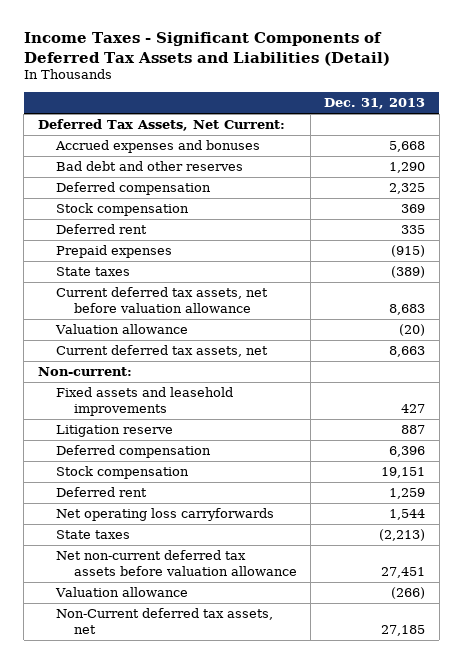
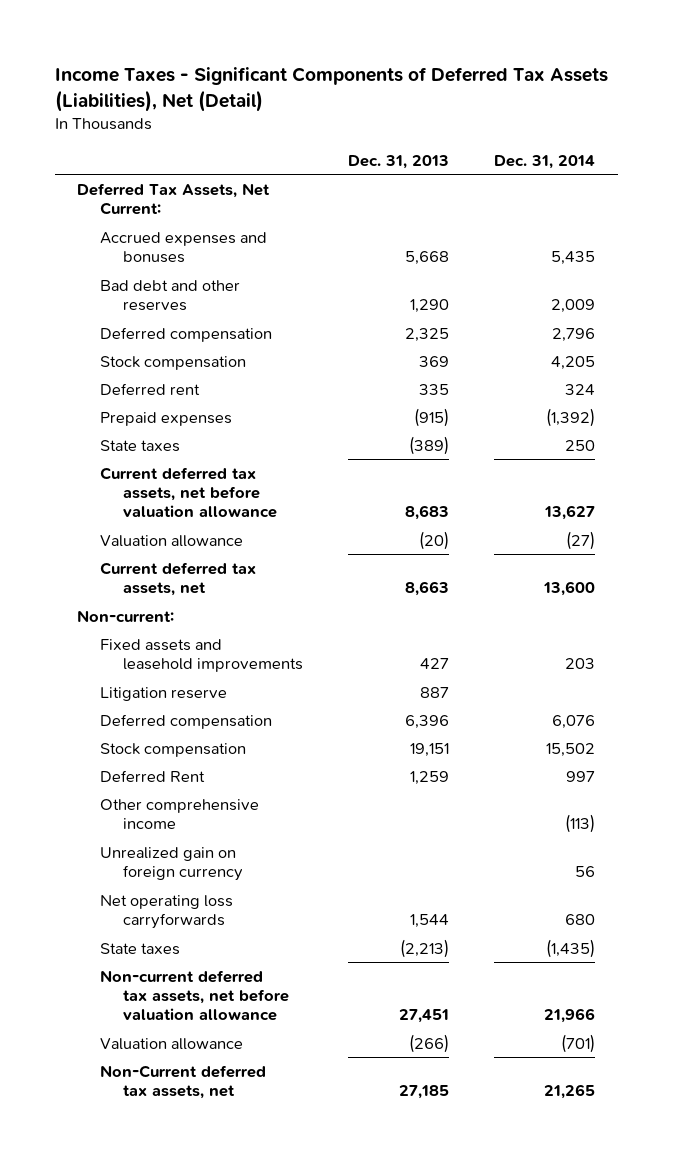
- Income Taxes - Significant Components of Deferred Tax Assets and Liabilities (Detail)
+ Income Taxes - Significant Components of Deferred Tax Assets (Liabilities), Net (Detail)
- | Dec. 31, 2013
+ | Dec. 31, 2013 | Dec. 31, 2014
- Deferred rent | 1,259
+ Deferred Rent | 1,259 | 997
+ Other comprehensive income | | (113)
+ Unrealized gain on foreign currency | | 56
- Net non-current deferred tax assets before valuation allowance | 27,451
+ Non-current deferred tax assets, net before valuation allowance | 27,451 | 21,966

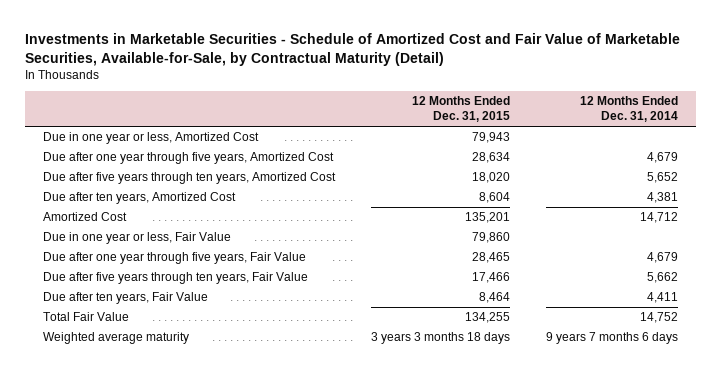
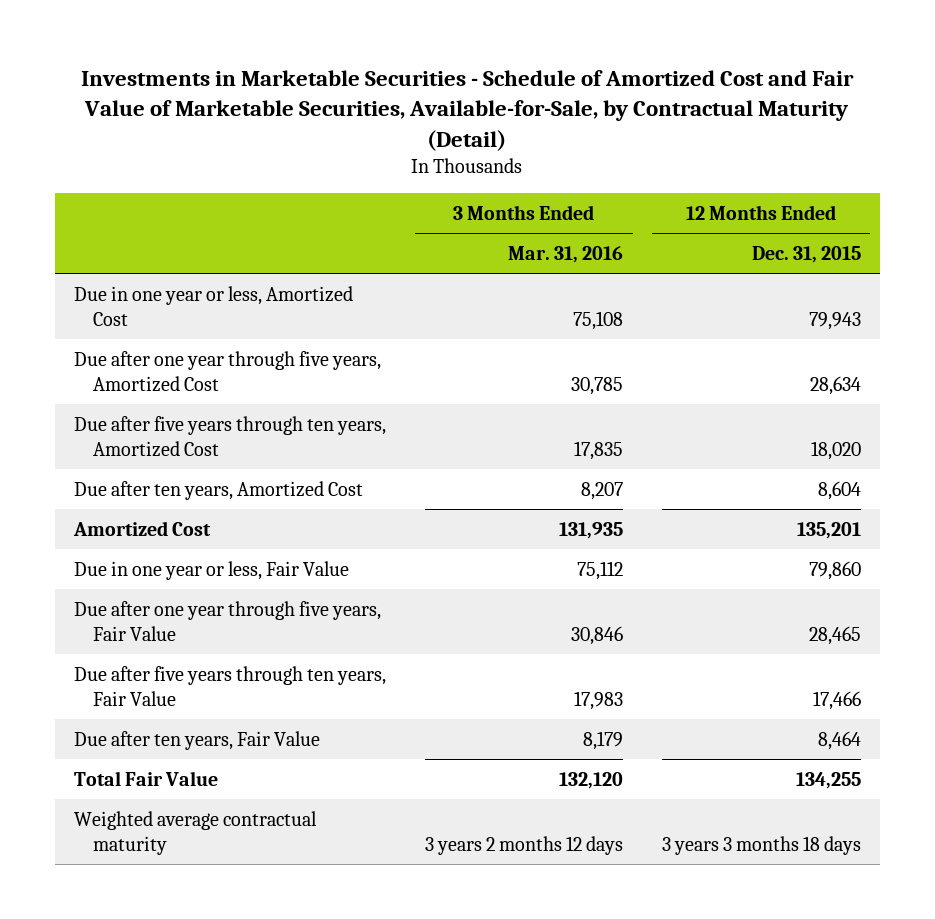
- | 12 Months Ended Dec. 31, 2015 | 12 Months Ended Dec. 31, 2014
+ | 3 Months Ended Mar. 31, 2016 | 12 Months Ended Dec. 31, 2015
- Weighted average maturity | 3 years 3 months 18 days | 9 years 7 months 6 days
+ Weighted average contractual maturity | 3 years 2 months 12 days | 3 years 3 months 18 days

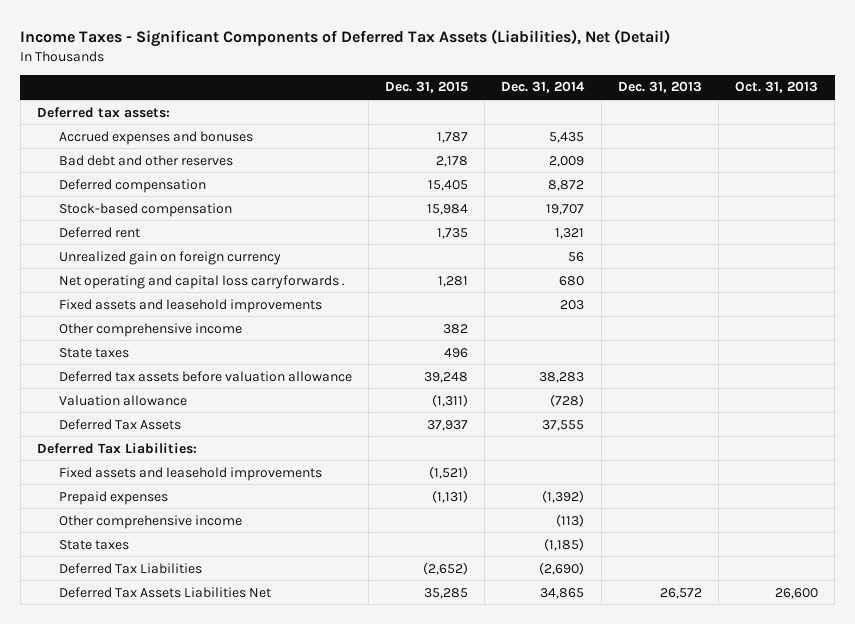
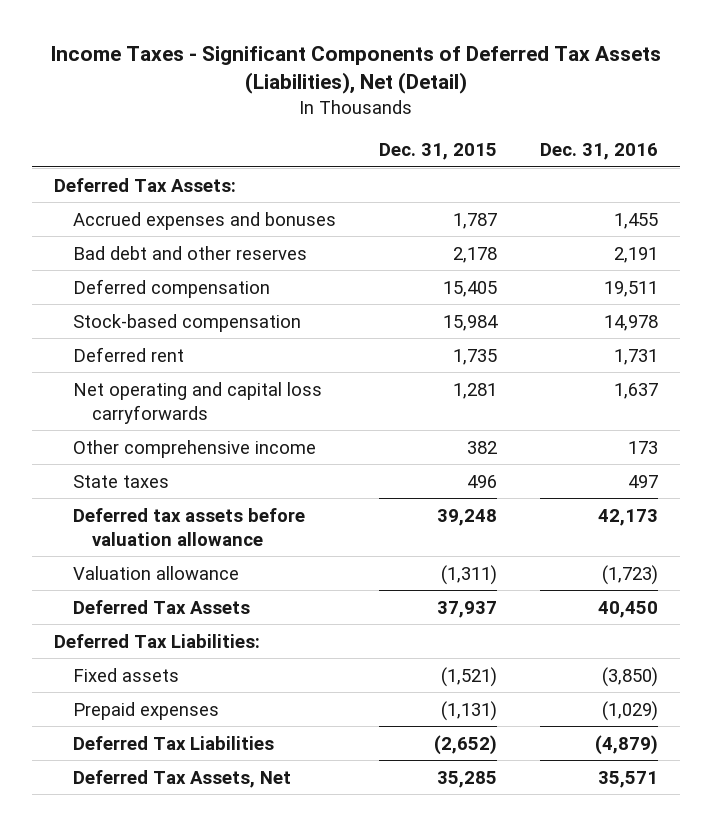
- | Dec. 31, 2015 | Dec. 31, 2014 | Dec. 31, 2013 | Oct. 31, 2013
+ | Dec. 31, 2015 | Dec. 31, 2016
- Deferred tax assets:
+ Deferred Tax Assets:
- Unrealized gain on foreign currency | | 56 | |
- Net operating and capital loss carryforwards . | 1,281 | 680 | |
- Fixed assets and leasehold improvements | | 203 | |
+ Net operating and capital loss carryforwards | 1,281 | 1,637
- Fixed assets and leasehold improvements | (1,521) | | |
+ Fixed assets | (1,521) | (3,850)
- Other comprehensive income | | (113) | |
- State taxes | | (1,185) | |
- Deferred Tax Assets Liabilities Net | 35,285 | 34,865 | 26,572 | 26,600
+ Deferred Tax Assets, Net | 35,285 | 35,571

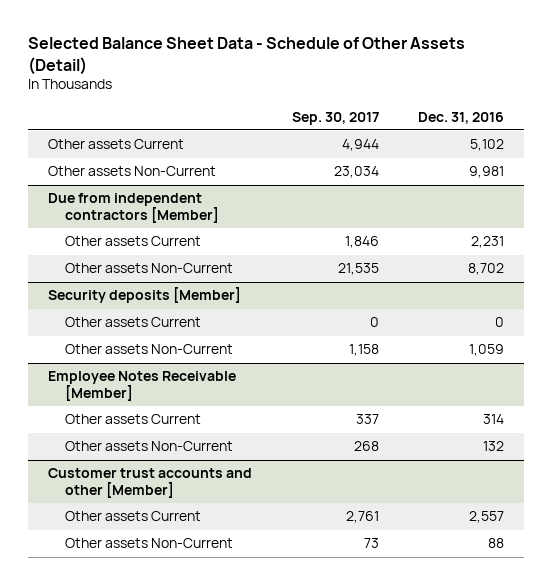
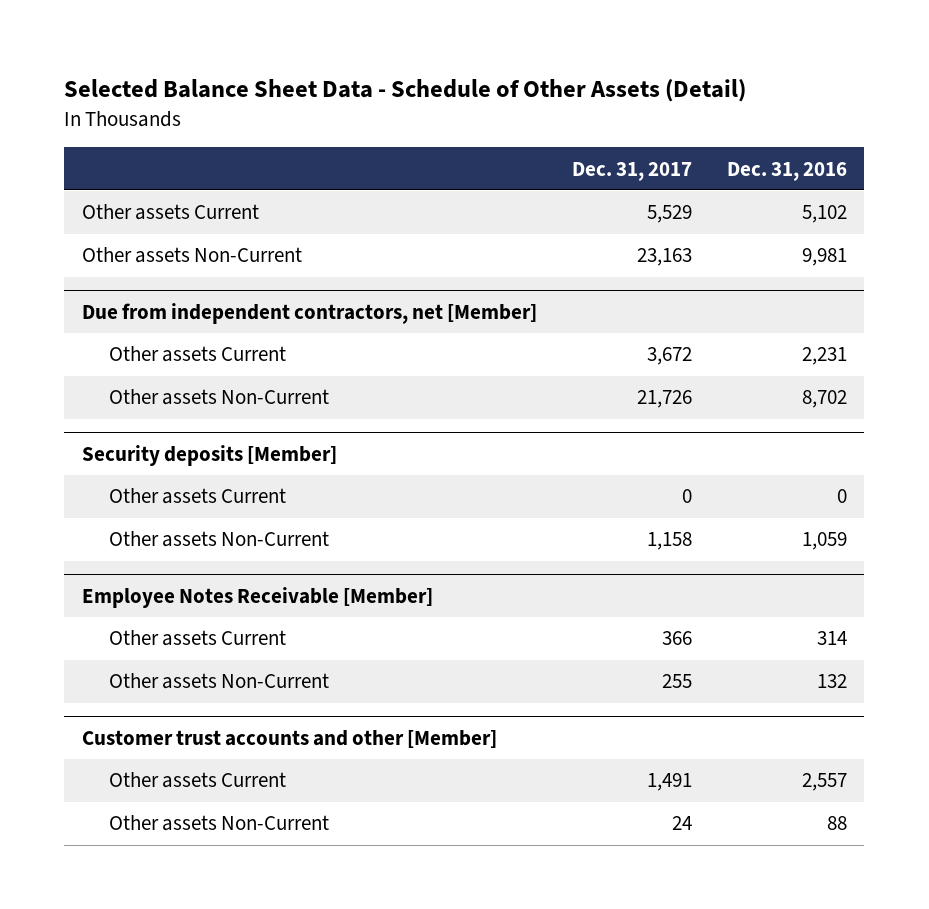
- | Sep. 30, 2017 | Dec. 31, 2016
+ | Dec. 31, 2017 | Dec. 31, 2016
- Due from independent contractors [Member]
+ Due from independent contractors, net [Member]

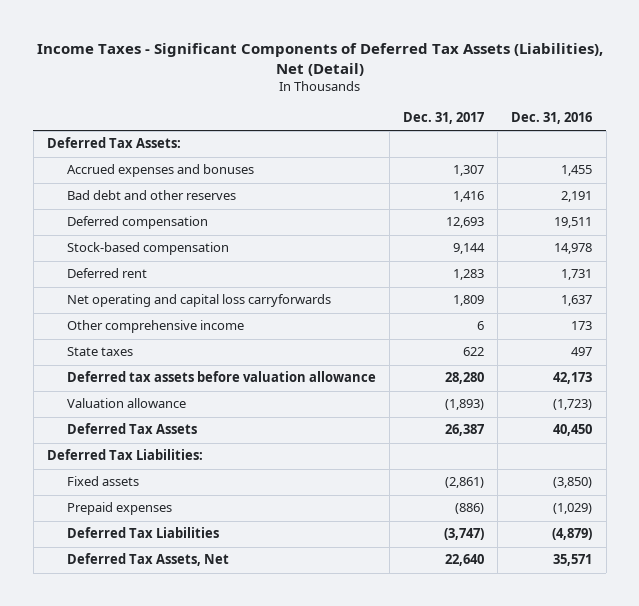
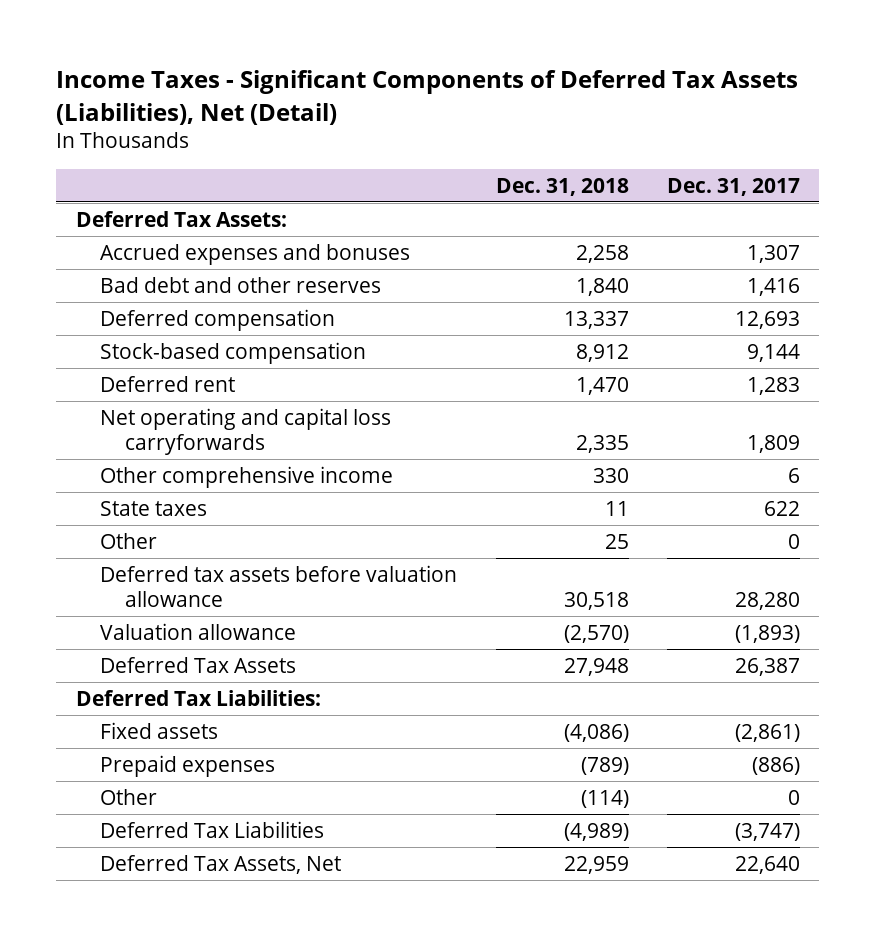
- | Dec. 31, 2017 | Dec. 31, 2016
+ | Dec. 31, 2018 | Dec. 31, 2017
+ Other | 25 | 0
+ Other | (114) | 0

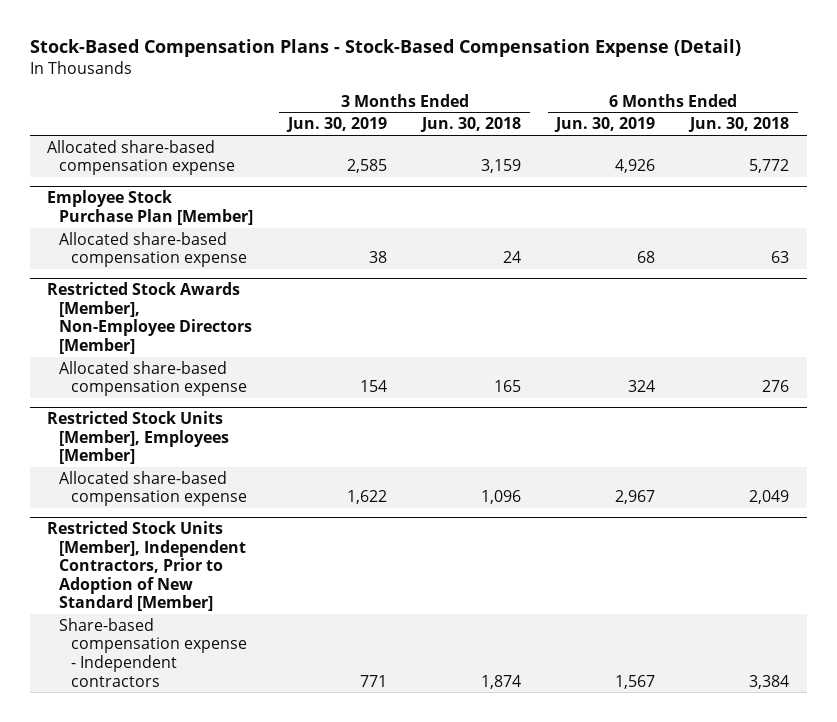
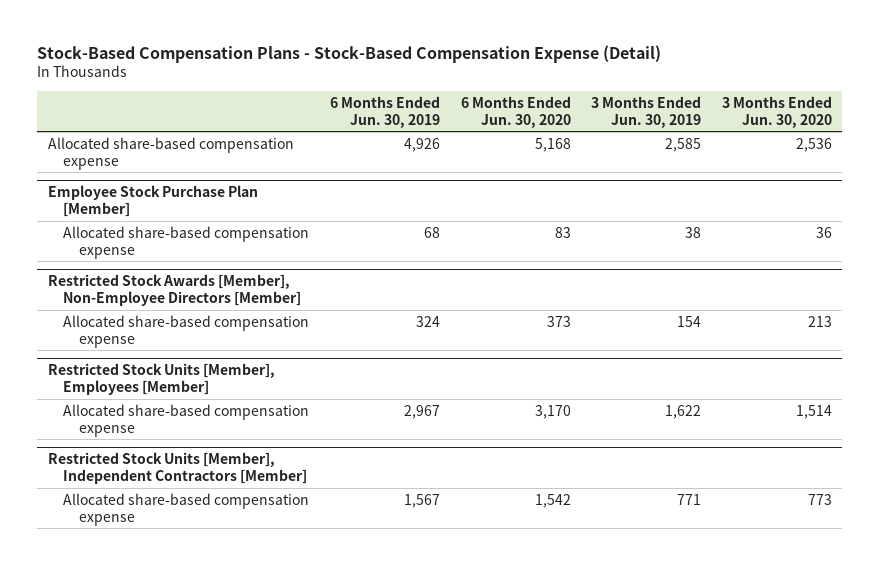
- | 3 Months Ended Jun. 30, 2019 | 3 Months Ended Jun. 30, 2018 | 6 Months Ended Jun. 30, 2019 | 6 Months Ended Jun. 30, 2018
+ | 6 Months Ended Jun. 30, 2019 | 6 Months Ended Jun. 30, 2020 | 3 Months Ended Jun. 30, 2019 | 3 Months Ended Jun. 30, 2020
- Restricted Stock Units [Member], Independent Contractors, Prior to Adoption of New Standard [Member]
- Share-based compensation expense - Independent contractors | 771 | 1,874 | 1,567 | 3,384
+ Restricted Stock Units [Member], Independent Contractors [Member]
+ Allocated share-based compensation expense | 1,567 | 1,542 | 771 | 773

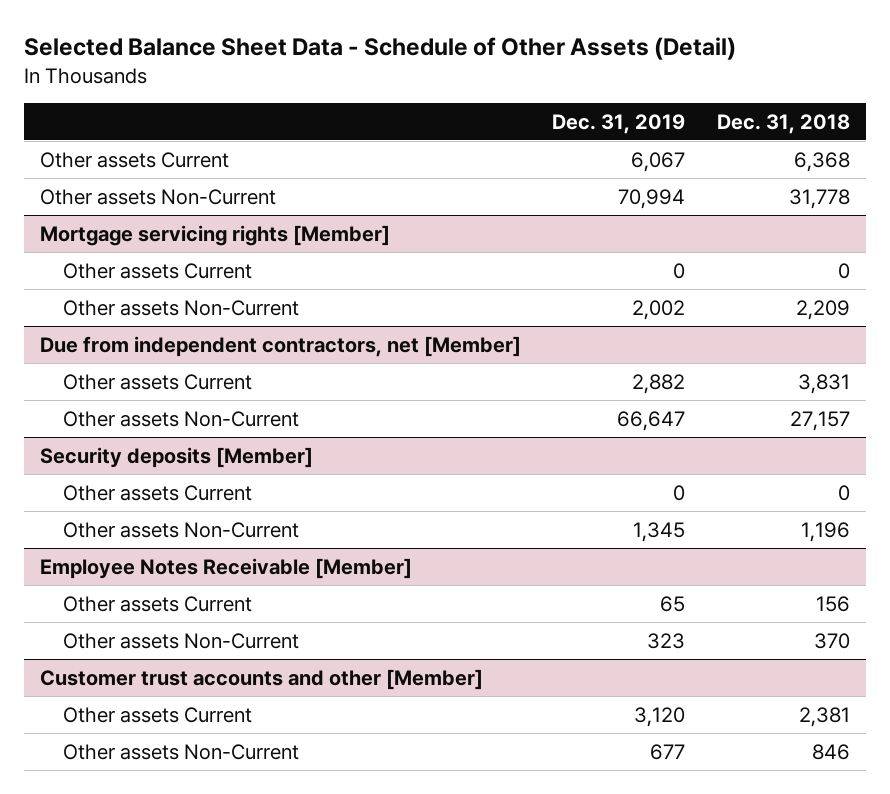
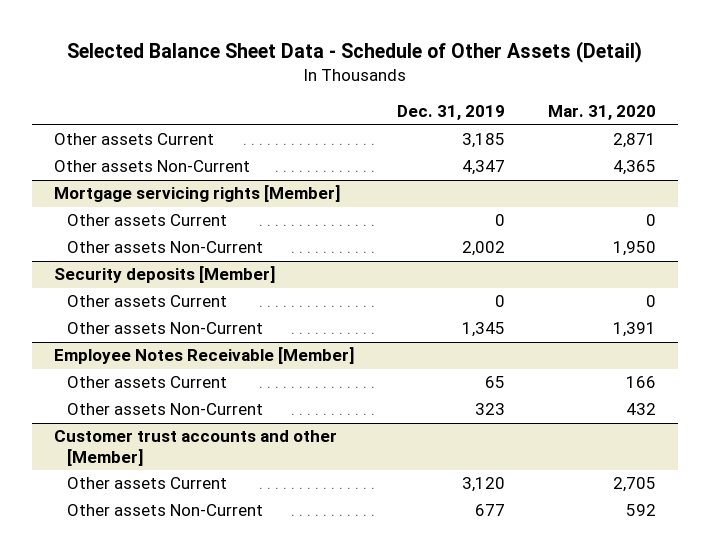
- | Dec. 31, 2019 | Dec. 31, 2018
+ | Dec. 31, 2019 | Mar. 31, 2020
- Other assets Current | 6,067 | 6,368
- Other assets Non-Current | 70,994 | 31,778
+ Other assets Current | 3,185 | 2,871
+ Other assets Non-Current | 4,347 | 4,365
- Due from independent contractors, net [Member]
- Other assets Current | 2,882 | 3,831
- Other assets Non-Current | 66,647 | 27,157

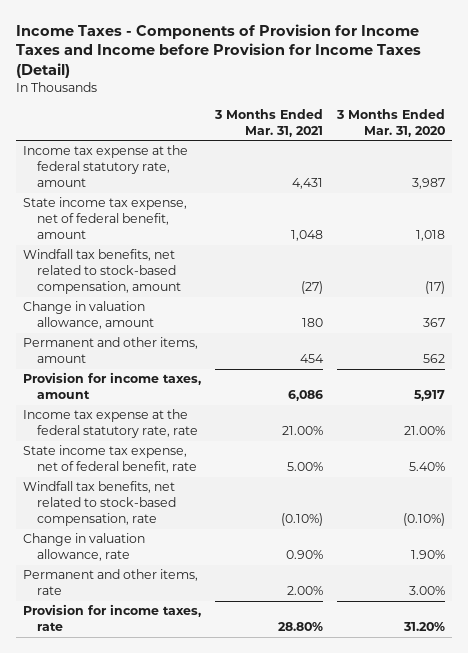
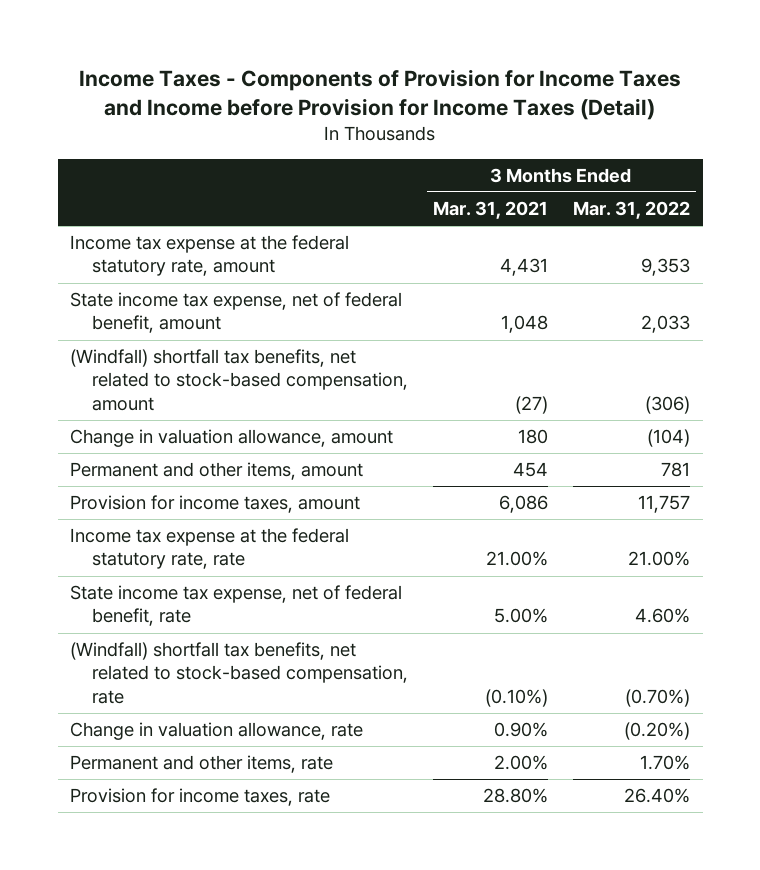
- | 3 Months Ended Mar. 31, 2021 | 3 Months Ended Mar. 31, 2020
+ | 3 Months Ended Mar. 31, 2021 | 3 Months Ended Mar. 31, 2022
- Windfall tax benefits, net related to stock-based compensation, amount | (27) | (17)
+ (Windfall) shortfall tax benefits, net related to stock-based compensation, amount | (27) | (306)
- Windfall tax benefits, net related to stock-based compensation, rate | (0.10%) | (0.10%)
+ (Windfall) shortfall tax benefits, net related to stock-based compensation, rate | (0.10%) | (0.70%)

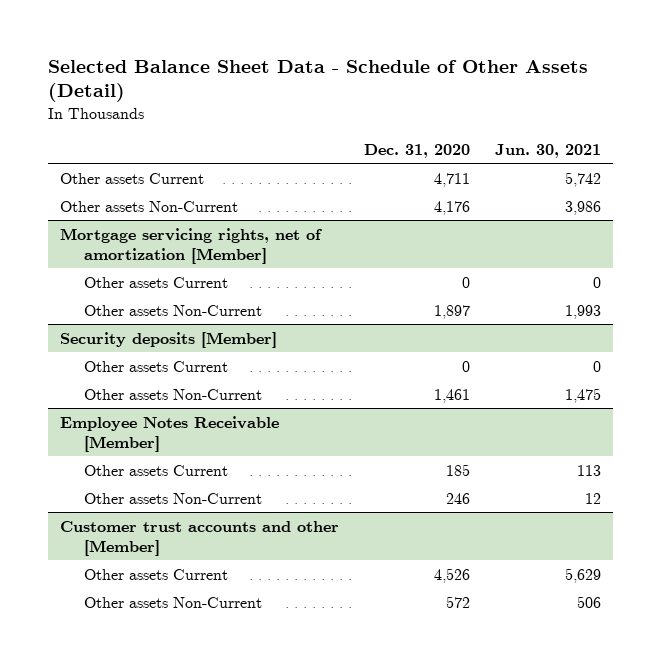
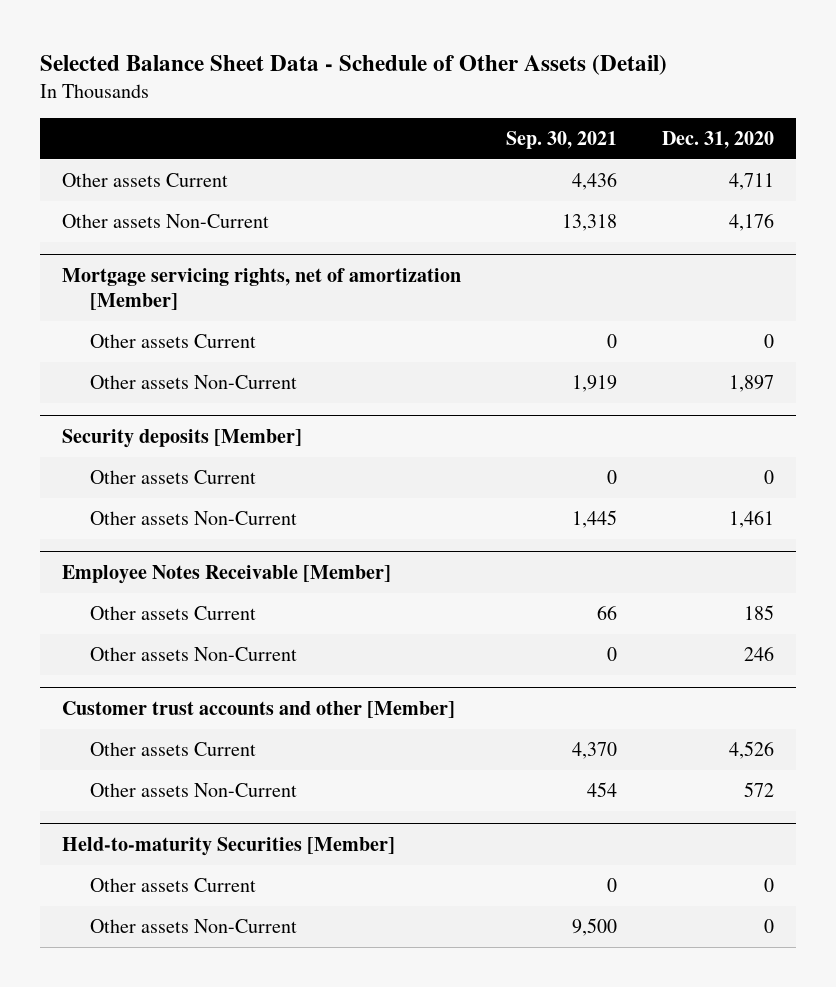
- | Dec. 31, 2020 | Jun. 30, 2021
+ | Sep. 30, 2021 | Dec. 31, 2020
+ Held-to-maturity Securities [Member]
+ Other assets Current | 0 | 0
+ Other assets Non-Current | 9,500 | 0

